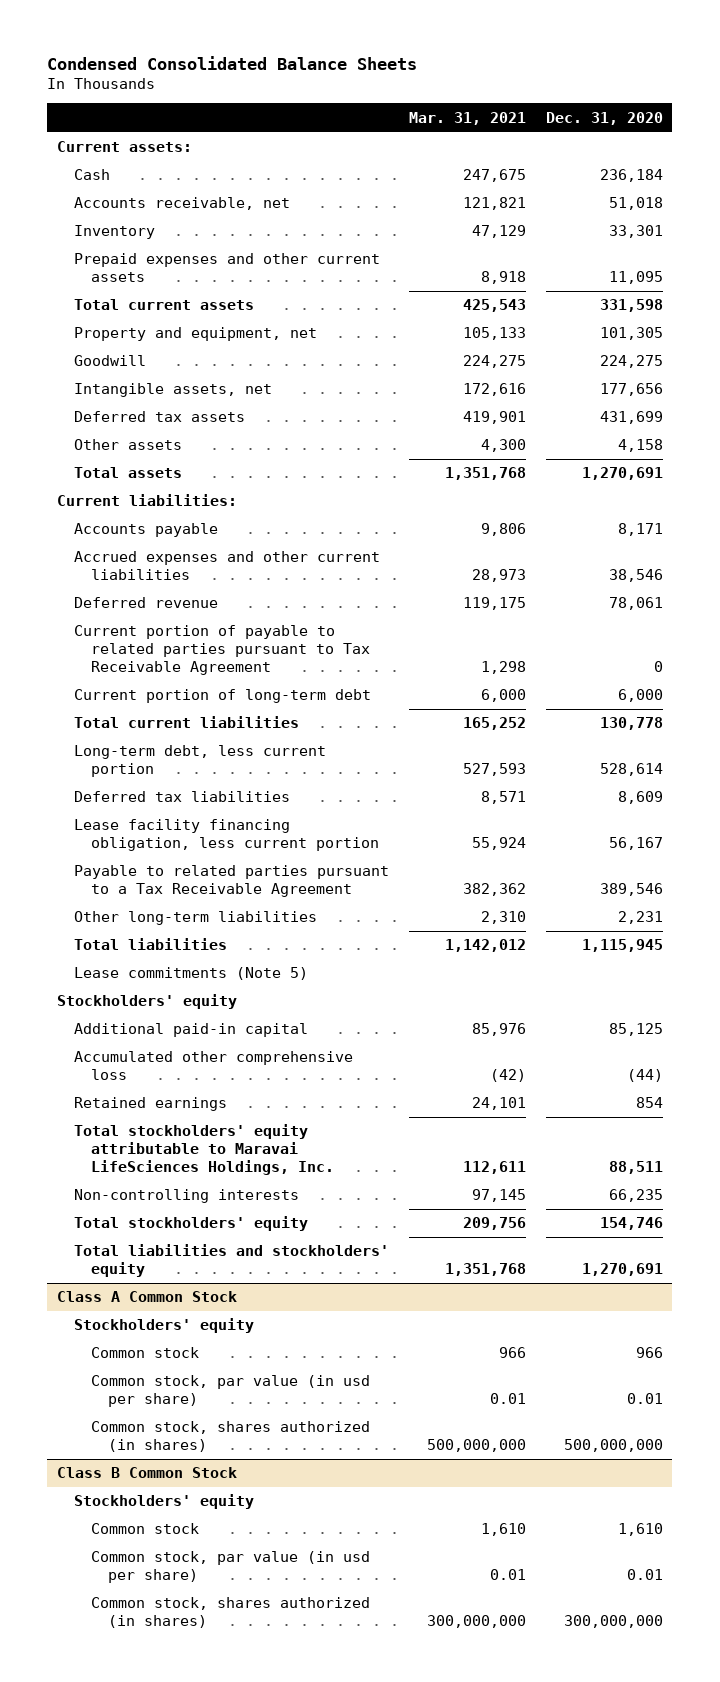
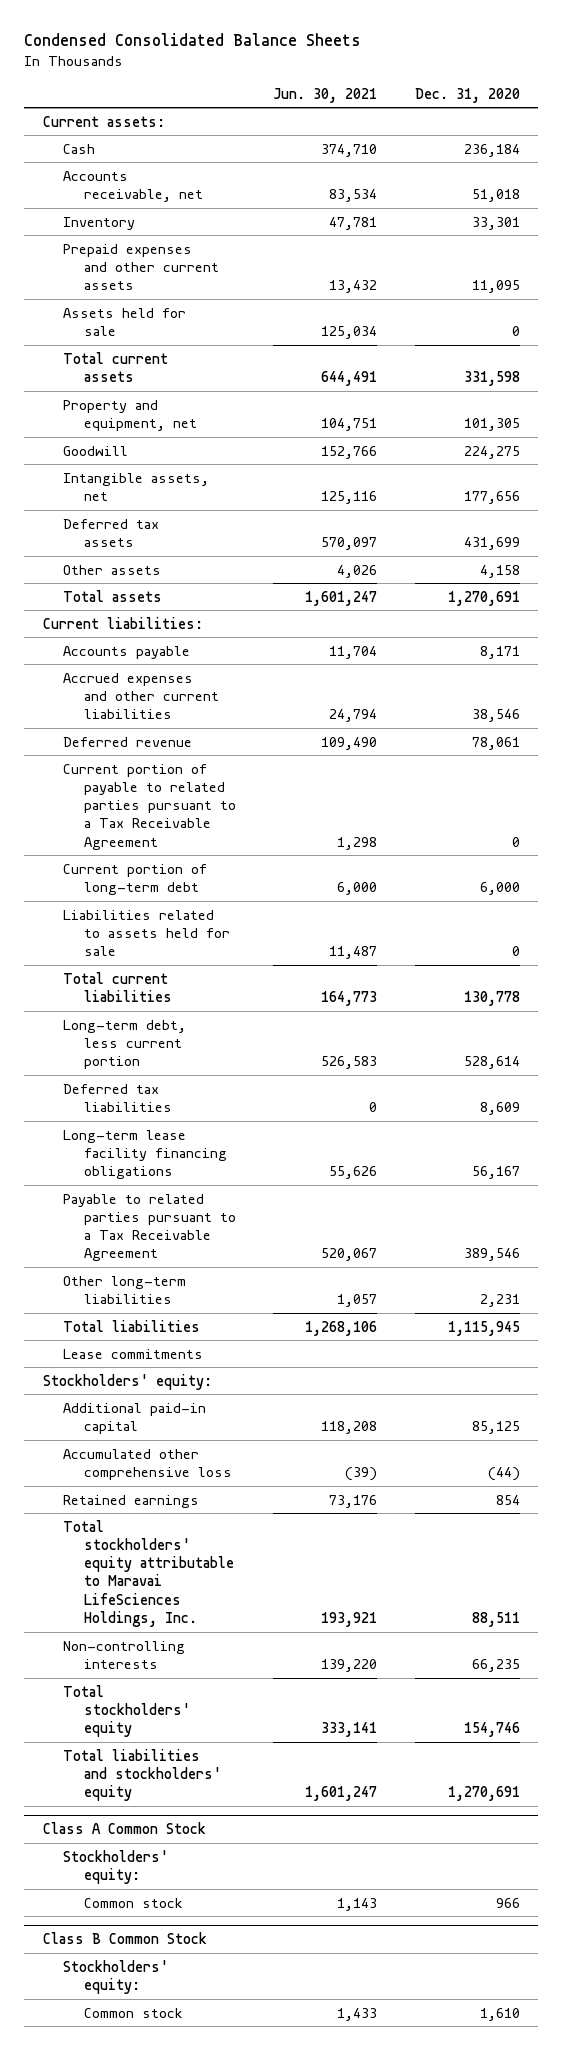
- | Mar. 31, 2021 | Dec. 31, 2020
+ | Jun. 30, 2021 | Dec. 31, 2020
+ Assets held for sale | 125,034 | 0
- Current portion of payable to related parties pursuant to Tax Receivable Agreement | 1,298 | 0
+ Current portion of payable to related parties pursuant to a Tax Receivable Agreement | 1,298 | 0
+ Liabilities related to assets held for sale | 11,487 | 0
- Lease facility financing obligation, less current portion | 55,924 | 56,167
+ Long-term lease facility financing obligations | 55,626 | 56,167
- Lease commitments (Note 5)
- Stockholders' equity
+ Lease commitments
+ Stockholders' equity:
@ Class A Common Stock
- Stockholders' equity
+ Stockholders' equity:
- Common stock, par value (in usd per share) | 0.01 | 0.01
- Common stock, shares authorized (in shares) | 500,000,000 | 500,000,000
@ Class B Common Stock
- Stockholders' equity
+ Stockholders' equity:
- Common stock, par value (in usd per share) | 0.01 | 0.01
- Common stock, shares authorized (in shares) | 300,000,000 | 300,000,000

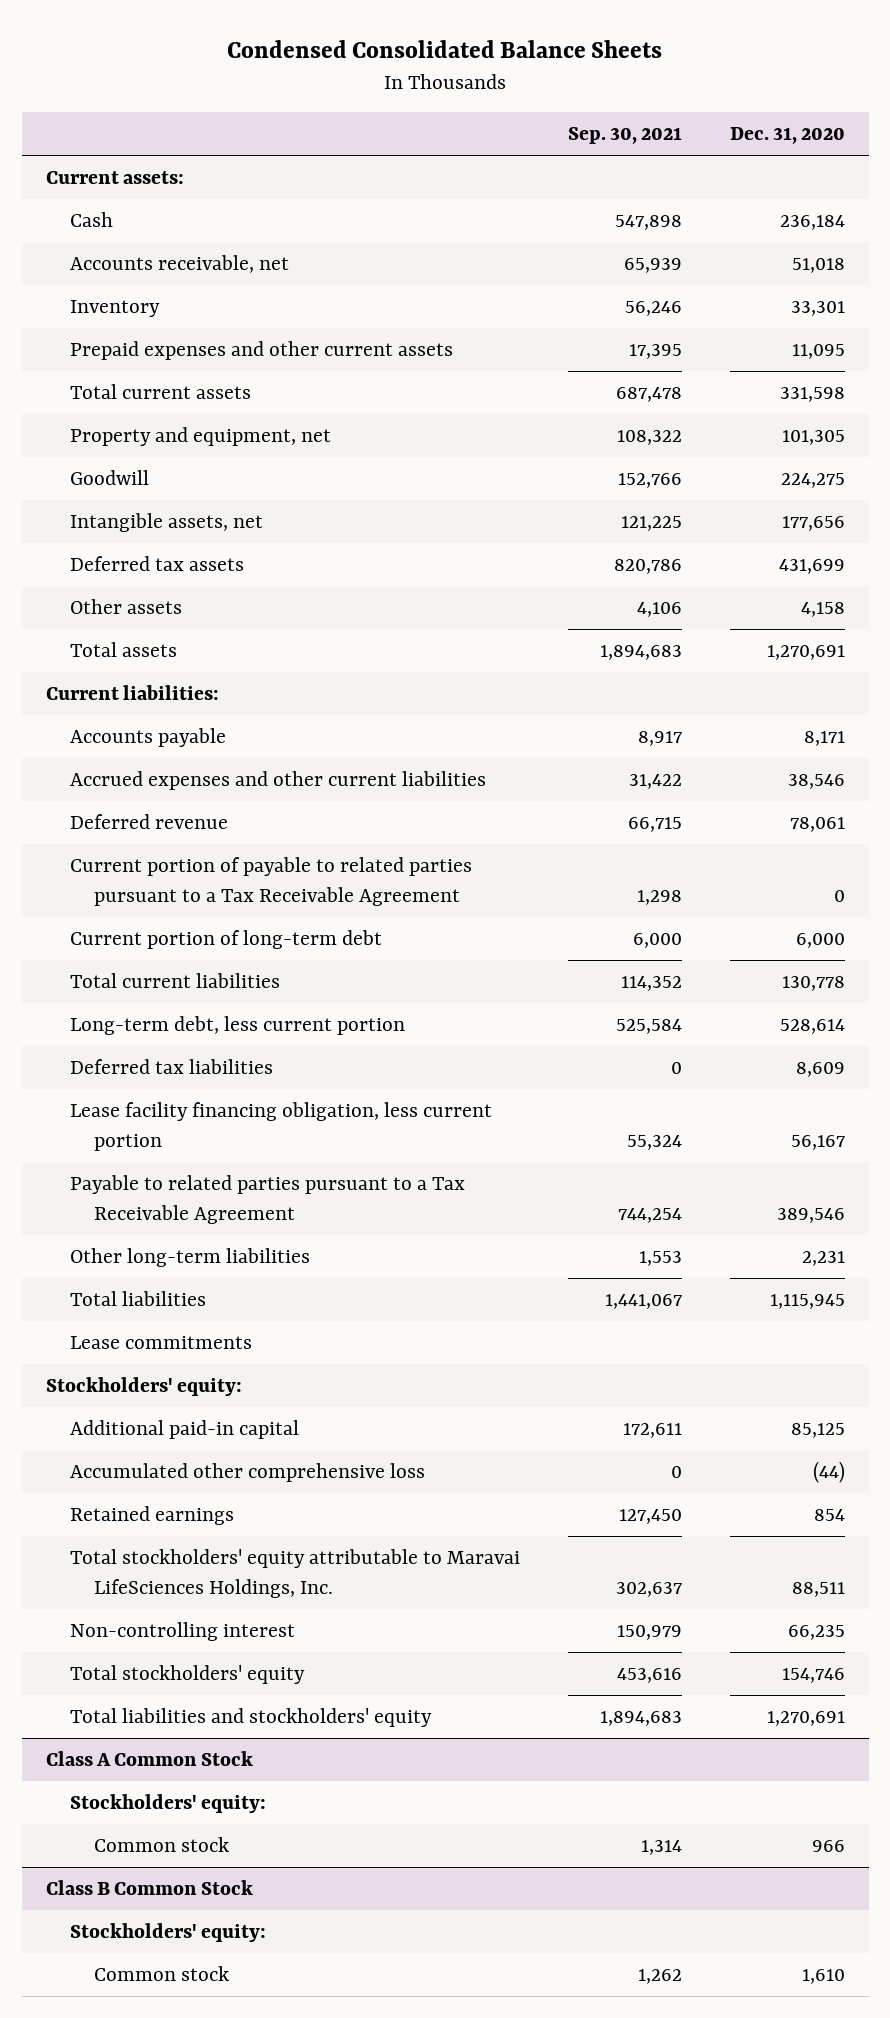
- | Jun. 30, 2021 | Dec. 31, 2020
+ | Sep. 30, 2021 | Dec. 31, 2020
- Assets held for sale | 125,034 | 0
- Liabilities related to assets held for sale | 11,487 | 0
- Long-term lease facility financing obligations | 55,626 | 56,167
+ Lease facility financing obligation, less current portion | 55,324 | 56,167
- Non-controlling interests | 139,220 | 66,235
+ Non-controlling interest | 150,979 | 66,235

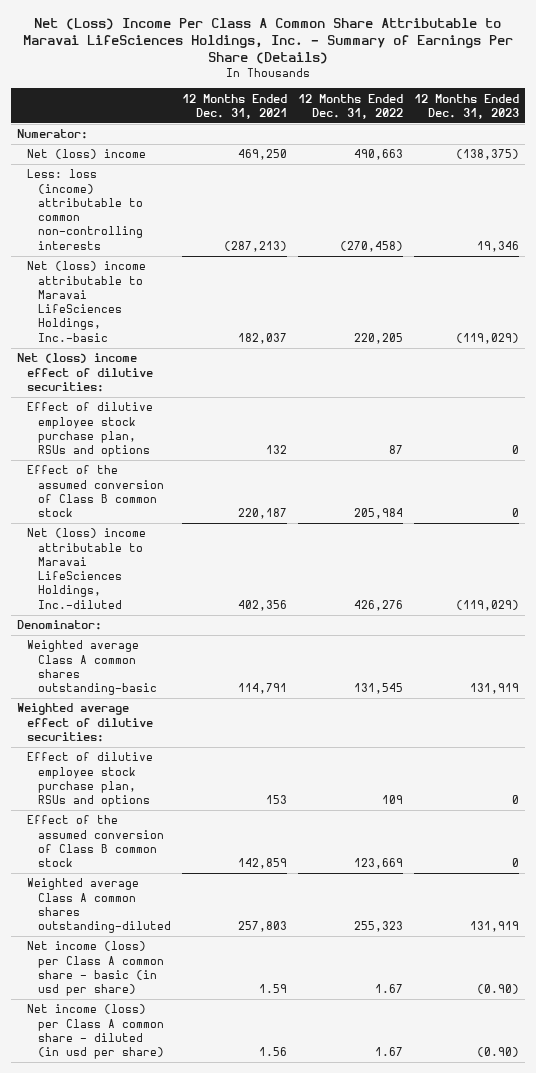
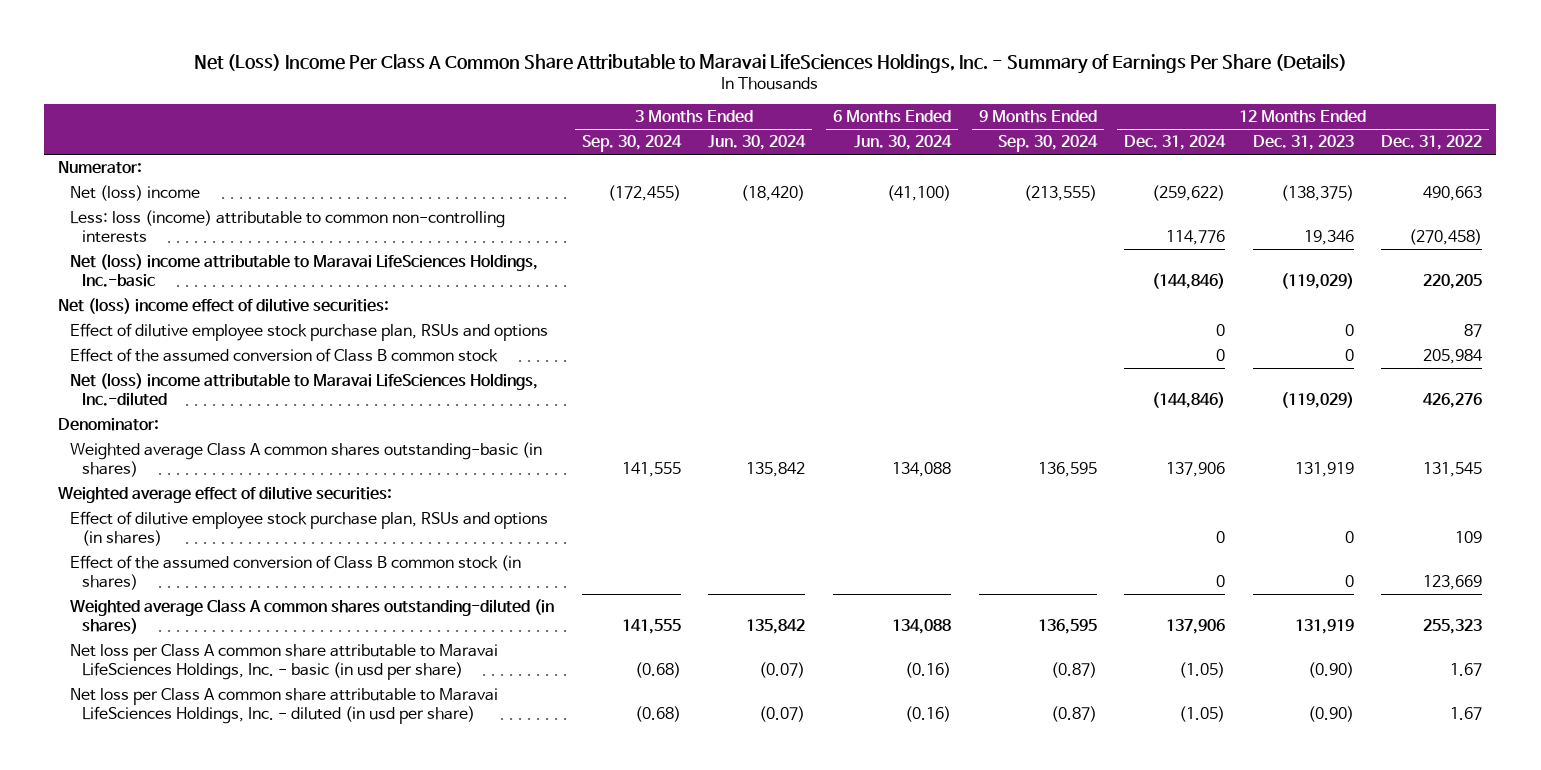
- | 12 Months Ended Dec. 31, 2021 | 12 Months Ended Dec. 31, 2022 | 12 Months Ended Dec. 31, 2023
+ | 3 Months Ended Sep. 30, 2024 | 3 Months Ended Jun. 30, 2024 | 6 Months Ended Jun. 30, 2024 | 9 Months Ended Sep. 30, 2024 | 12 Months Ended Dec. 31, 2024 | 12 Months Ended Dec. 31, 2023 | 12 Months Ended Dec. 31, 2022
- Weighted average Class A common shares outstanding-basic | 114,791 | 131,545 | 131,919
+ Weighted average Class A common shares outstanding-basic (in shares) | 141,555 | 135,842 | 134,088 | 136,595 | 137,906 | 131,919 | 131,545
- Effect of dilutive employee stock purchase plan, RSUs and options | 153 | 109 | 0
- Effect of the assumed conversion of Class B common stock | 142,859 | 123,669 | 0
- Weighted average Class A common shares outstanding-diluted | 257,803 | 255,323 | 131,919
- Net income (loss) per Class A common share - basic (in usd per share) | 1.59 | 1.67 | (0.90)
- Net income (loss) per Class A common share - diluted (in usd per share) | 1.56 | 1.67 | (0.90)
+ Effect of dilutive employee stock purchase plan, RSUs and options (in shares) | | | | | 0 | 0 | 109
+ Effect of the assumed conversion of Class B common stock (in shares) | | | | | 0 | 0 | 123,669
+ Weighted average Class A common shares outstanding-diluted (in shares) | 141,555 | 135,842 | 134,088 | 136,595 | 137,906 | 131,919 | 255,323
+ Net loss per Class A common share attributable to Maravai LifeSciences Holdings, Inc. - basic (in usd per share) | (0.68) | (0.07) | (0.16) | (0.87) | (1.05) | (0.90) | 1.67
+ Net loss per Class A common share attributable to Maravai LifeSciences Holdings, Inc. - diluted (in usd per share) | (0.68) | (0.07) | (0.16) | (0.87) | (1.05) | (0.90) | 1.67

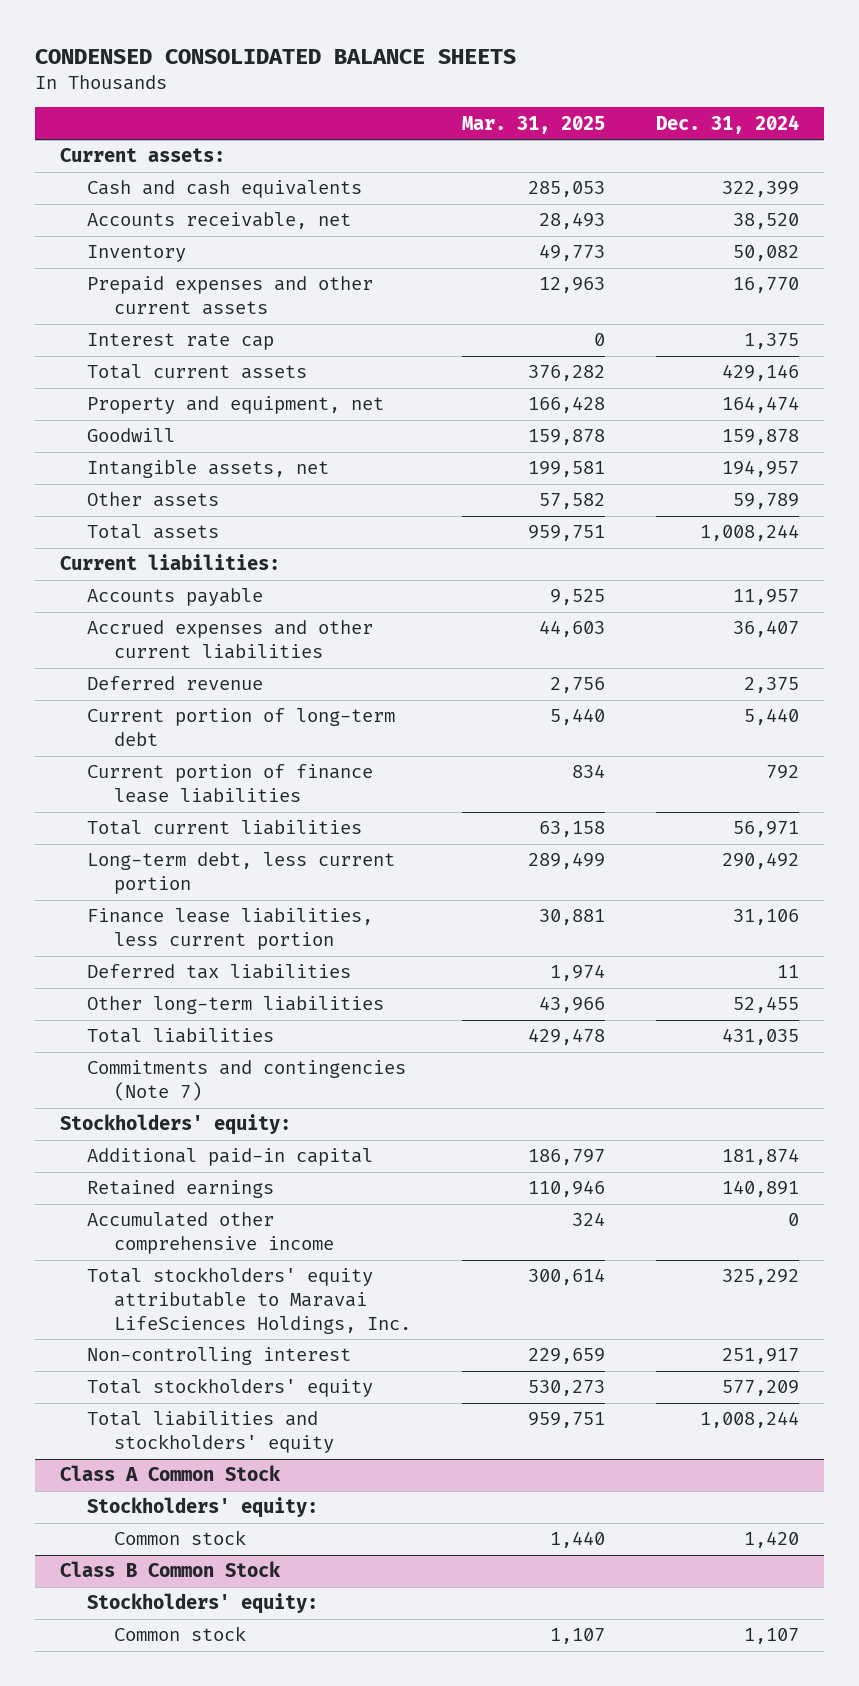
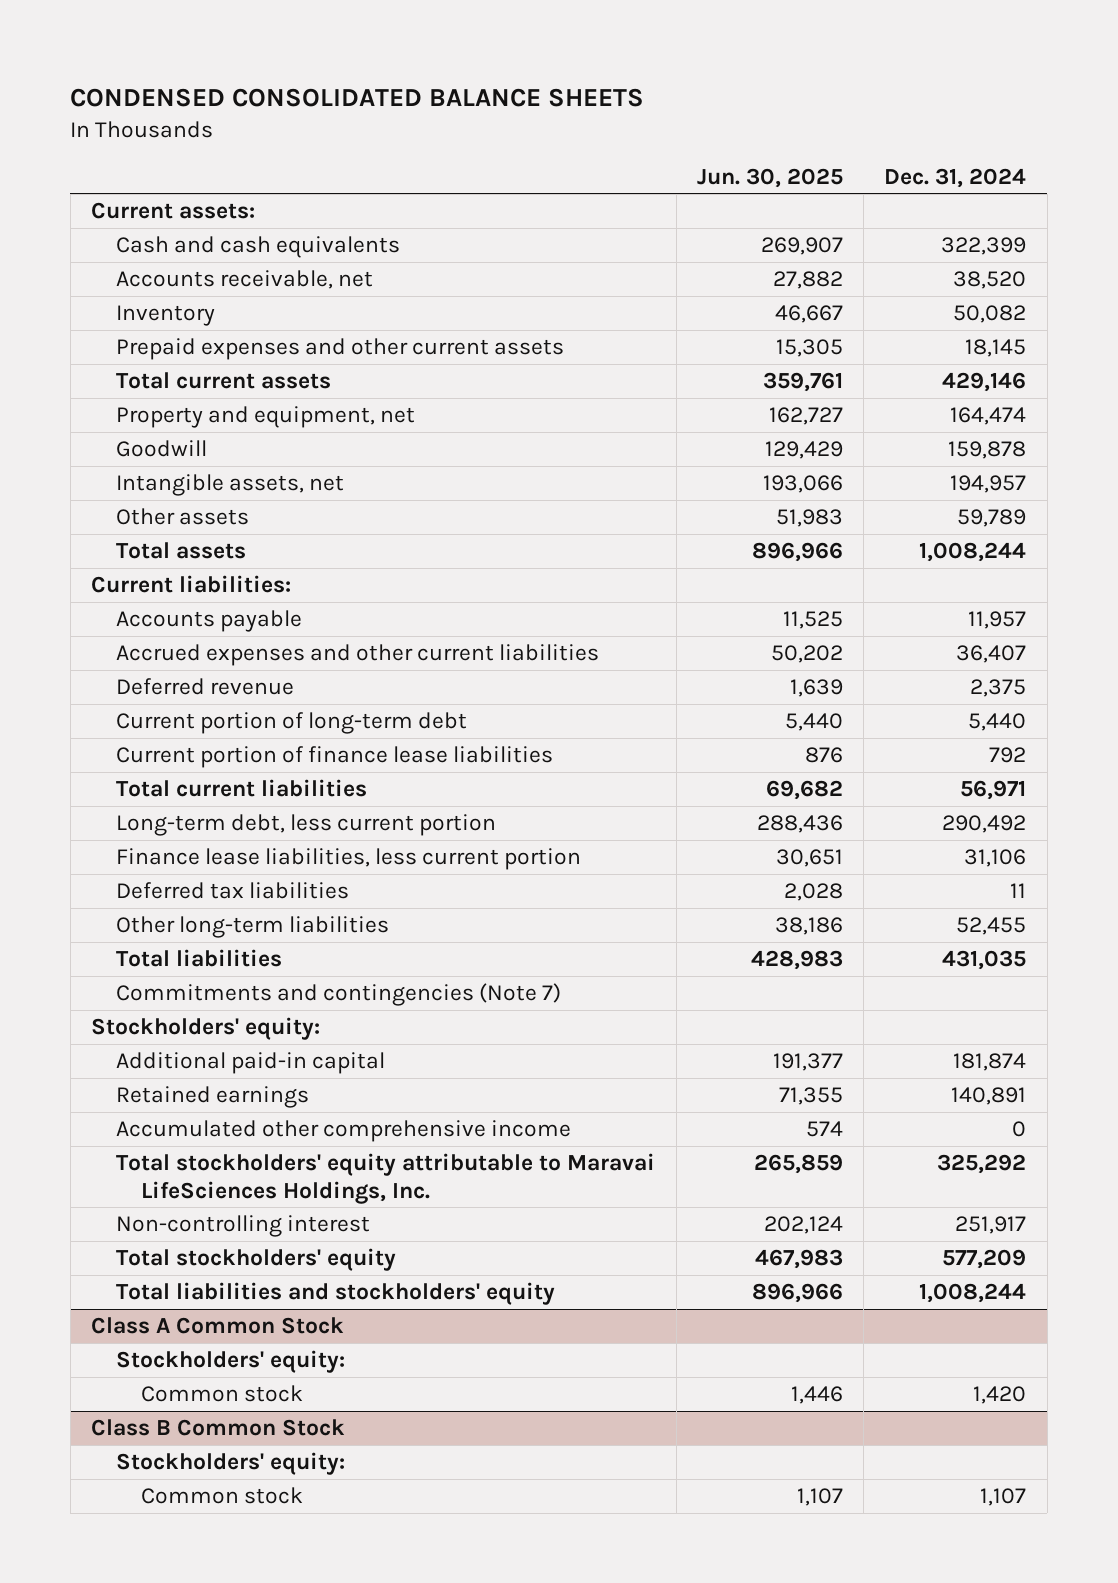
- | Mar. 31, 2025 | Dec. 31, 2024
+ | Jun. 30, 2025 | Dec. 31, 2024
- Prepaid expenses and other current assets | 12,963 | 16,770
- Interest rate cap | 0 | 1,375
+ Prepaid expenses and other current assets | 15,305 | 18,145

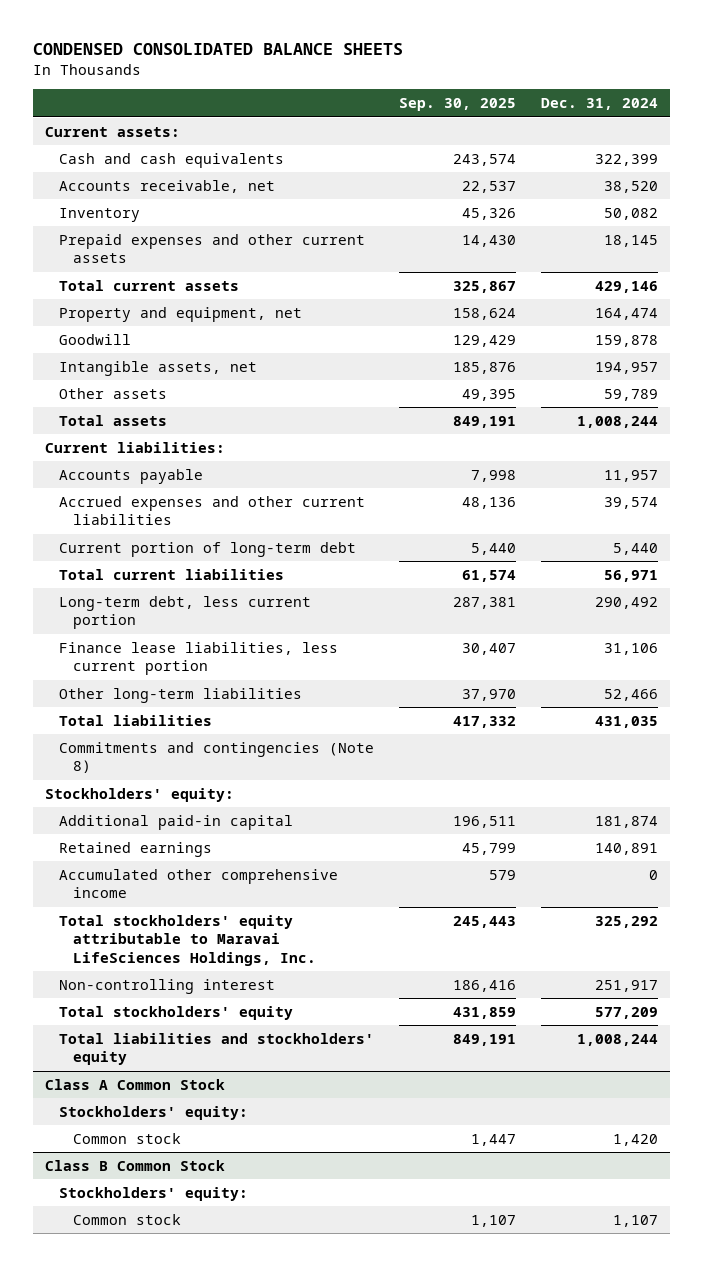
- | Jun. 30, 2025 | Dec. 31, 2024
+ | Sep. 30, 2025 | Dec. 31, 2024
- Accrued expenses and other current liabilities | 50,202 | 36,407
- Deferred revenue | 1,639 | 2,375
+ Accrued expenses and other current liabilities | 48,136 | 39,574
- Current portion of finance lease liabilities | 876 | 792
- Deferred tax liabilities | 2,028 | 11
- Other long-term liabilities | 38,186 | 52,455
+ Other long-term liabilities | 37,970 | 52,466
- Commitments and contingencies (Note 7)
+ Commitments and contingencies (Note 8)

